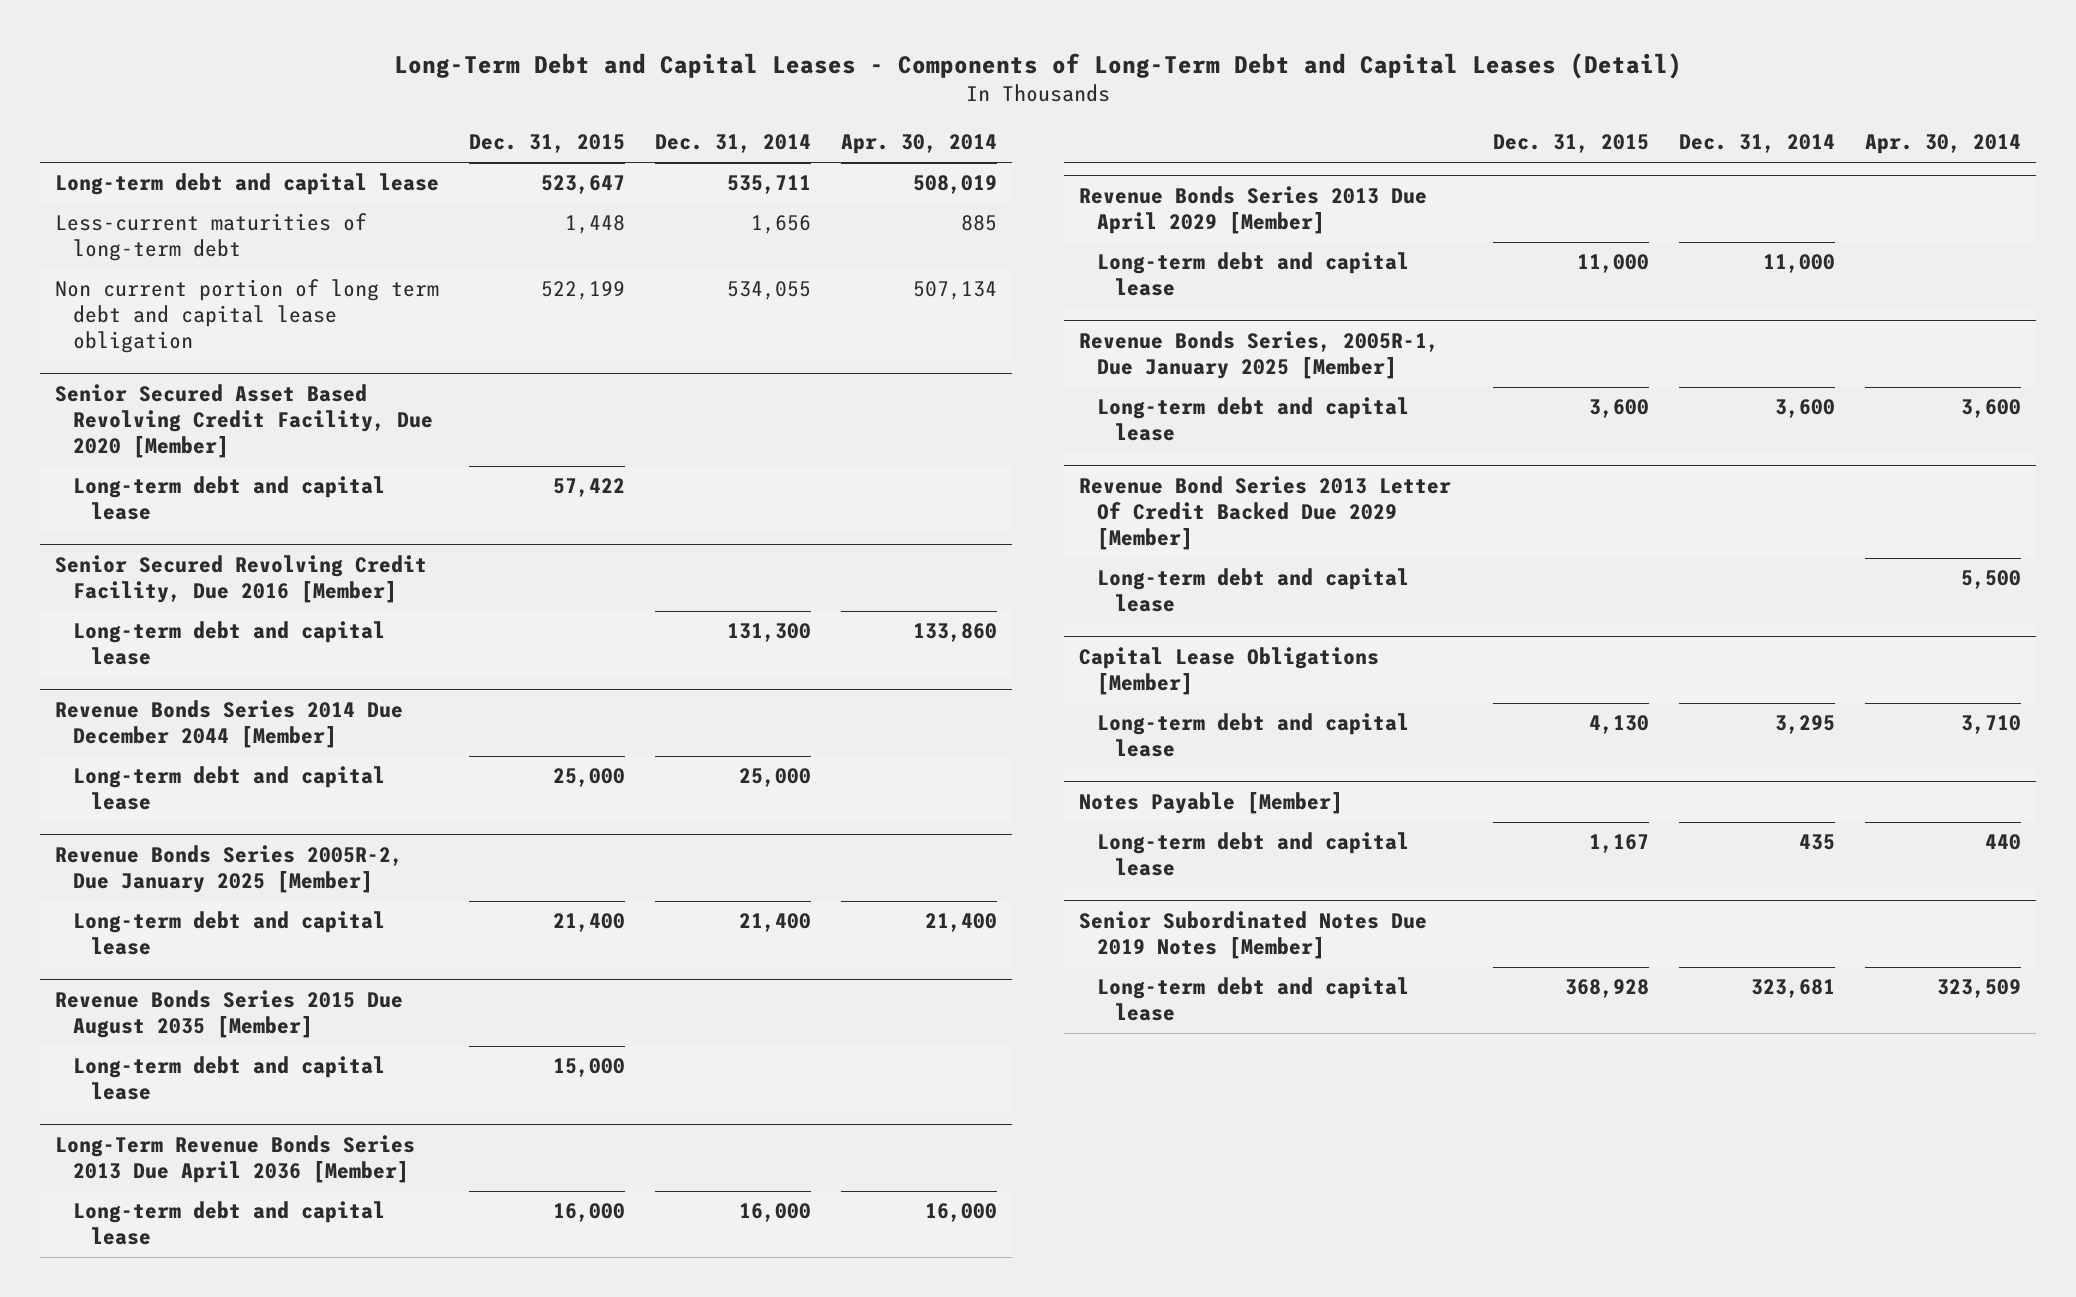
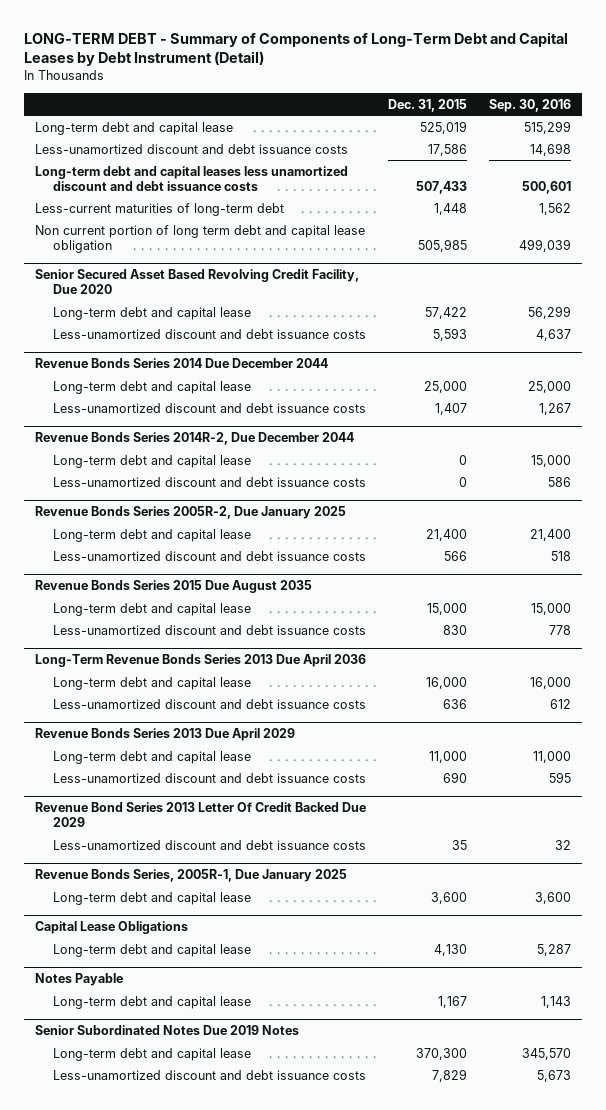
- Long-Term Debt and Capital Leases - Components of Long-Term Debt and Capital Leases (Detail)
+ LONG-TERM DEBT - Summary of Components of Long-Term Debt and Capital Leases by Debt Instrument (Detail)
- | Dec. 31, 2015 | Dec. 31, 2014 | Apr. 30, 2014
+ | Dec. 31, 2015 | Sep. 30, 2016
- Long-term debt and capital lease | 523,647 | 535,711 | 508,019
+ Long-term debt and capital lease | 525,019 | 515,299
+ Less-unamortized discount and debt issuance costs | 17,586 | 14,698
+ Long-term debt and capital leases less unamortized discount and debt issuance costs | 507,433 | 500,601
- Non current portion of long term debt and capital lease obligation | 522,199 | 534,055 | 507,134
- Senior Secured Asset Based Revolving Credit Facility, Due 2020 [Member]
+ Non current portion of long term debt and capital lease obligation | 505,985 | 499,039
+ Senior Secured Asset Based Revolving Credit Facility, Due 2020
- Senior Secured Revolving Credit Facility, Due 2016 [Member]
- Long-term debt and capital lease | | 131,300 | 133,860
- Revenue Bonds Series 2014 Due December 2044 [Member]
+ Less-unamortized discount and debt issuance costs | 5,593 | 4,637
+ Revenue Bonds Series 2014 Due December 2044
- Revenue Bonds Series 2005R-2, Due January 2025 [Member]
+ Less-unamortized discount and debt issuance costs | 1,407 | 1,267
+ Revenue Bonds Series 2014R-2, Due December 2044
+ Long-term debt and capital lease | 0 | 15,000
+ Less-unamortized discount and debt issuance costs | 0 | 586
+ Revenue Bonds Series 2005R-2, Due January 2025
- Revenue Bonds Series 2015 Due August 2035 [Member]
+ Less-unamortized discount and debt issuance costs | 566 | 518
+ Revenue Bonds Series 2015 Due August 2035
- Long-Term Revenue Bonds Series 2013 Due April 2036 [Member]
+ Less-unamortized discount and debt issuance costs | 830 | 778
+ Long-Term Revenue Bonds Series 2013 Due April 2036
- Revenue Bonds Series 2013 Due April 2029 [Member]
+ Less-unamortized discount and debt issuance costs | 636 | 612
+ Revenue Bonds Series 2013 Due April 2029
- Revenue Bonds Series, 2005R-1, Due January 2025 [Member]
+ Less-unamortized discount and debt issuance costs | 690 | 595
+ Revenue Bond Series 2013 Letter Of Credit Backed Due 2029
+ Less-unamortized discount and debt issuance costs | 35 | 32
+ Revenue Bonds Series, 2005R-1, Due January 2025
- Revenue Bond Series 2013 Letter Of Credit Backed Due 2029 [Member]
- Long-term debt and capital lease | | | 5,500
- Capital Lease Obligations [Member]
+ Capital Lease Obligations
- Notes Payable [Member]
+ Notes Payable
- Senior Subordinated Notes Due 2019 Notes [Member]
- Long-term debt and capital lease | 368,928 | 323,681 | 323,509
+ Senior Subordinated Notes Due 2019 Notes
+ Long-term debt and capital lease | 370,300 | 345,570
+ Less-unamortized discount and debt issuance costs | 7,829 | 5,673

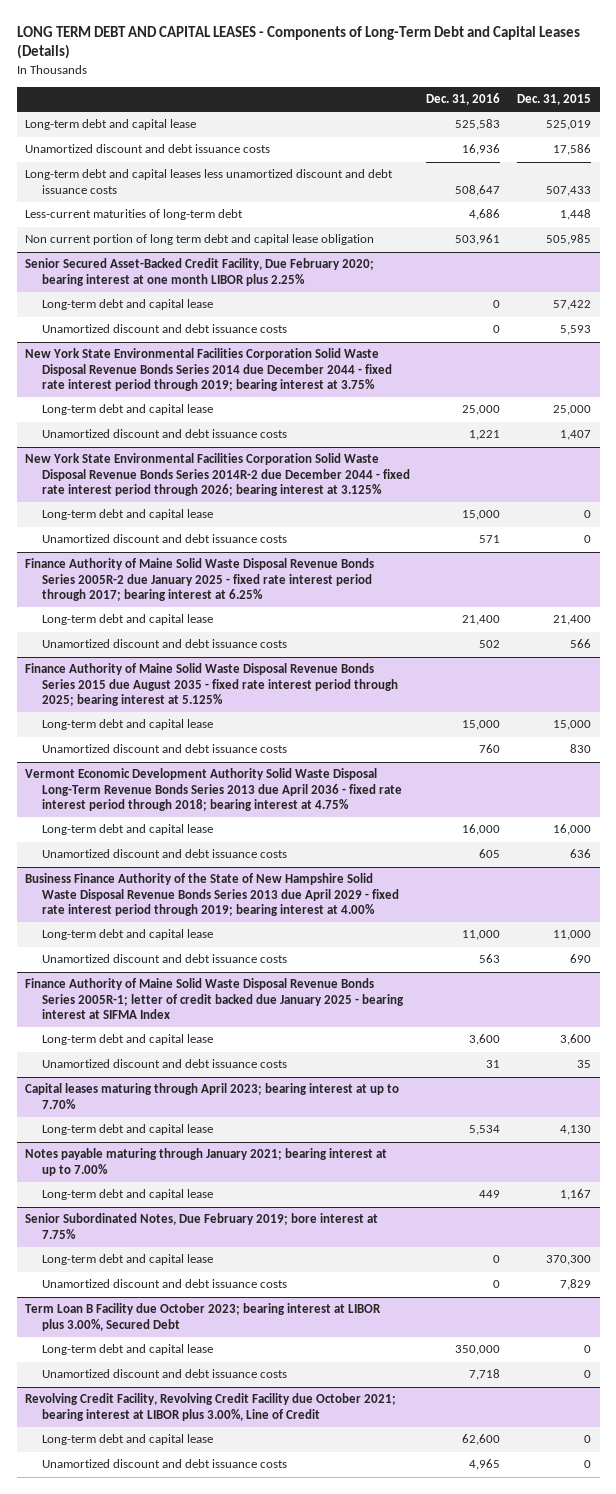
- LONG-TERM DEBT - Summary of Components of Long-Term Debt and Capital Leases by Debt Instrument (Detail)
+ LONG TERM DEBT AND CAPITAL LEASES - Components of Long-Term Debt and Capital Leases (Details)
- | Dec. 31, 2015 | Sep. 30, 2016
+ | Dec. 31, 2016 | Dec. 31, 2015
- Less-unamortized discount and debt issuance costs | 17,586 | 14,698
+ Unamortized discount and debt issuance costs | 16,936 | 17,586
- Senior Secured Asset Based Revolving Credit Facility, Due 2020
+ Senior Secured Asset-Backed Credit Facility, Due February 2020; bearing interest at one month LIBOR plus 2.25%
- Less-unamortized discount and debt issuance costs | 5,593 | 4,637
- Revenue Bonds Series 2014 Due December 2044
+ Unamortized discount and debt issuance costs | 0 | 5,593
+ New York State Environmental Facilities Corporation Solid Waste Disposal Revenue Bonds Series 2014 due December 2044 - fixed rate interest period through 2019; bearing interest at 3.75%
- Less-unamortized discount and debt issuance costs | 1,407 | 1,267
- Revenue Bonds Series 2014R-2, Due December 2044
+ Unamortized discount and debt issuance costs | 1,221 | 1,407
+ New York State Environmental Facilities Corporation Solid Waste Disposal Revenue Bonds Series 2014R-2 due December 2044 - fixed rate interest period through 2026; bearing interest at 3.125%
- Less-unamortized discount and debt issuance costs | 0 | 586
- Revenue Bonds Series 2005R-2, Due January 2025
+ Unamortized discount and debt issuance costs | 571 | 0
+ Finance Authority of Maine Solid Waste Disposal Revenue Bonds Series 2005R-2 due January 2025 - fixed rate interest period through 2017; bearing interest at 6.25%
- Less-unamortized discount and debt issuance costs | 566 | 518
- Revenue Bonds Series 2015 Due August 2035
+ Unamortized discount and debt issuance costs | 502 | 566
+ Finance Authority of Maine Solid Waste Disposal Revenue Bonds Series 2015 due August 2035 - fixed rate interest period through 2025; bearing interest at 5.125%
- Less-unamortized discount and debt issuance costs | 830 | 778
- Long-Term Revenue Bonds Series 2013 Due April 2036
+ Unamortized discount and debt issuance costs | 760 | 830
+ Vermont Economic Development Authority Solid Waste Disposal Long-Term Revenue Bonds Series 2013 due April 2036 - fixed rate interest period through 2018; bearing interest at 4.75%
- Less-unamortized discount and debt issuance costs | 636 | 612
- Revenue Bonds Series 2013 Due April 2029
+ Unamortized discount and debt issuance costs | 605 | 636
+ Business Finance Authority of the State of New Hampshire Solid Waste Disposal Revenue Bonds Series 2013 due April 2029 - fixed rate interest period through 2019; bearing interest at 4.00%
- Less-unamortized discount and debt issuance costs | 690 | 595
- Revenue Bond Series 2013 Letter Of Credit Backed Due 2029
- Less-unamortized discount and debt issuance costs | 35 | 32
- Revenue Bonds Series, 2005R-1, Due January 2025
+ Unamortized discount and debt issuance costs | 563 | 690
+ Finance Authority of Maine Solid Waste Disposal Revenue Bonds Series 2005R-1; letter of credit backed due January 2025 - bearing interest at SIFMA Index
- Capital Lease Obligations
+ Unamortized discount and debt issuance costs | 31 | 35
+ Capital leases maturing through April 2023; bearing interest at up to 7.70%
- Notes Payable
+ Notes payable maturing through January 2021; bearing interest at up to 7.00%
- Senior Subordinated Notes Due 2019 Notes
+ Senior Subordinated Notes, Due February 2019; bore interest at 7.75%
- Less-unamortized discount and debt issuance costs | 7,829 | 5,673
+ Unamortized discount and debt issuance costs | 0 | 7,829
+ Term Loan B Facility due October 2023; bearing interest at LIBOR plus 3.00%, Secured Debt
+ Long-term debt and capital lease | 350,000 | 0
+ Unamortized discount and debt issuance costs | 7,718 | 0
+ Revolving Credit Facility, Revolving Credit Facility due October 2021; bearing interest at LIBOR plus 3.00%, Line of Credit
+ Long-term debt and capital lease | 62,600 | 0
+ Unamortized discount and debt issuance costs | 4,965 | 0

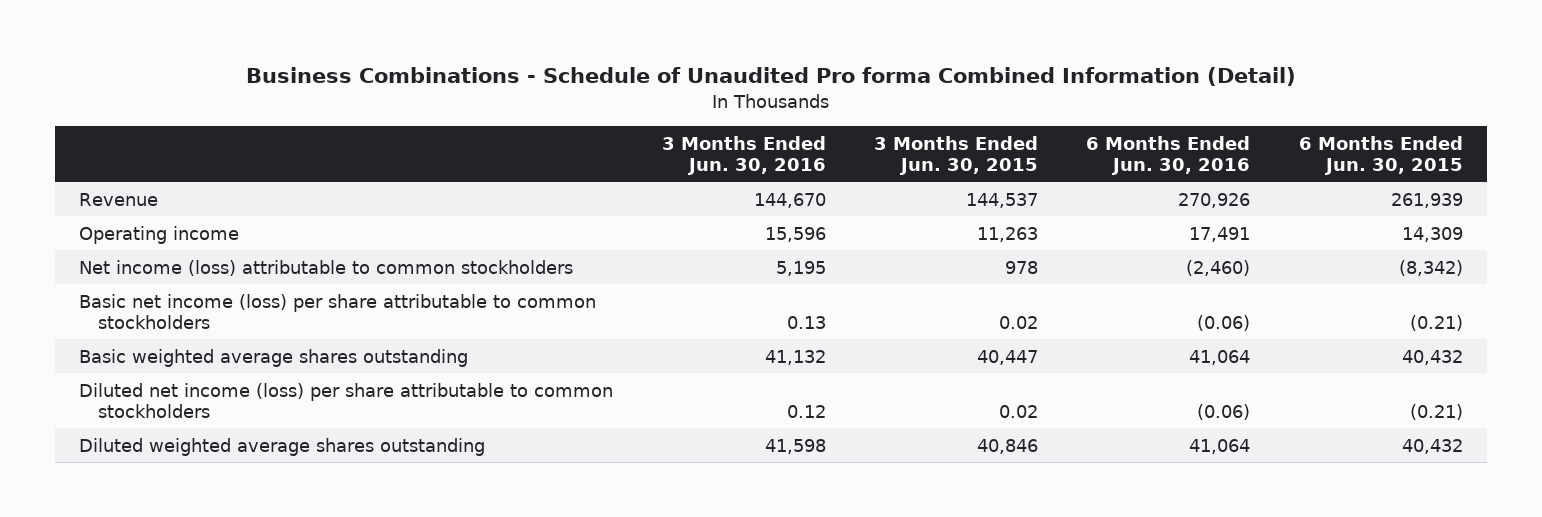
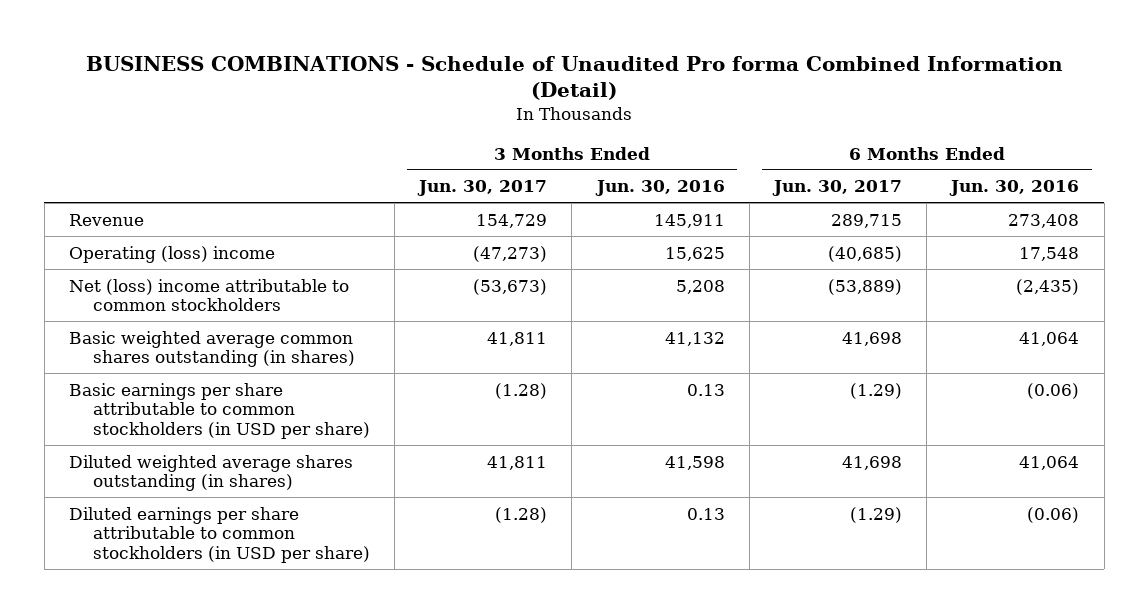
- Business Combinations - Schedule of Unaudited Pro forma Combined Information (Detail)
+ BUSINESS COMBINATIONS - Schedule of Unaudited Pro forma Combined Information (Detail)
- | 3 Months Ended Jun. 30, 2016 | 3 Months Ended Jun. 30, 2015 | 6 Months Ended Jun. 30, 2016 | 6 Months Ended Jun. 30, 2015
+ | 3 Months Ended Jun. 30, 2017 | 3 Months Ended Jun. 30, 2016 | 6 Months Ended Jun. 30, 2017 | 6 Months Ended Jun. 30, 2016
- Revenue | 144,670 | 144,537 | 270,926 | 261,939
- Operating income | 15,596 | 11,263 | 17,491 | 14,309
- Net income (loss) attributable to common stockholders | 5,195 | 978 | (2,460) | (8,342)
- Basic net income (loss) per share attributable to common stockholders | 0.13 | 0.02 | (0.06) | (0.21)
- Basic weighted average shares outstanding | 41,132 | 40,447 | 41,064 | 40,432
- Diluted net income (loss) per share attributable to common stockholders | 0.12 | 0.02 | (0.06) | (0.21)
- Diluted weighted average shares outstanding | 41,598 | 40,846 | 41,064 | 40,432
+ Revenue | 154,729 | 145,911 | 289,715 | 273,408
+ Operating (loss) income | (47,273) | 15,625 | (40,685) | 17,548
+ Net (loss) income attributable to common stockholders | (53,673) | 5,208 | (53,889) | (2,435)
+ Basic weighted average common shares outstanding (in shares) | 41,811 | 41,132 | 41,698 | 41,064
+ Basic earnings per share attributable to common stockholders (in USD per share) | (1.28) | 0.13 | (1.29) | (0.06)
+ Diluted weighted average shares outstanding (in shares) | 41,811 | 41,598 | 41,698 | 41,064
+ Diluted earnings per share attributable to common stockholders (in USD per share) | (1.28) | 0.13 | (1.29) | (0.06)

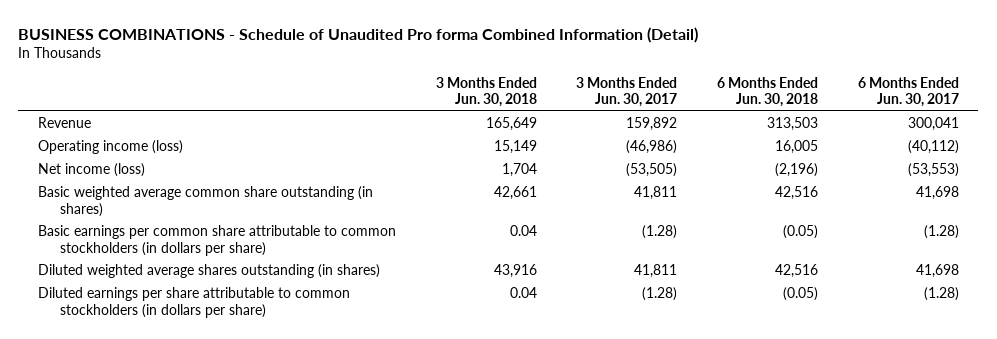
- | 3 Months Ended Jun. 30, 2017 | 3 Months Ended Jun. 30, 2016 | 6 Months Ended Jun. 30, 2017 | 6 Months Ended Jun. 30, 2016
+ | 3 Months Ended Jun. 30, 2018 | 3 Months Ended Jun. 30, 2017 | 6 Months Ended Jun. 30, 2018 | 6 Months Ended Jun. 30, 2017
- Revenue | 154,729 | 145,911 | 289,715 | 273,408
- Operating (loss) income | (47,273) | 15,625 | (40,685) | 17,548
- Net (loss) income attributable to common stockholders | (53,673) | 5,208 | (53,889) | (2,435)
- Basic weighted average common shares outstanding (in shares) | 41,811 | 41,132 | 41,698 | 41,064
- Basic earnings per share attributable to common stockholders (in USD per share) | (1.28) | 0.13 | (1.29) | (0.06)
+ Revenue | 165,649 | 159,892 | 313,503 | 300,041
+ Operating income (loss) | 15,149 | (46,986) | 16,005 | (40,112)
+ Net income (loss) | 1,704 | (53,505) | (2,196) | (53,553)
+ Basic weighted average common share outstanding (in shares) | 42,661 | 41,811 | 42,516 | 41,698
+ Basic earnings per common share attributable to common stockholders (in dollars per share) | 0.04 | (1.28) | (0.05) | (1.28)
- Diluted earnings per share attributable to common stockholders (in USD per share) | (1.28) | 0.13 | (1.29) | (0.06)
+ Diluted earnings per share attributable to common stockholders (in dollars per share) | 0.04 | (1.28) | (0.05) | (1.28)

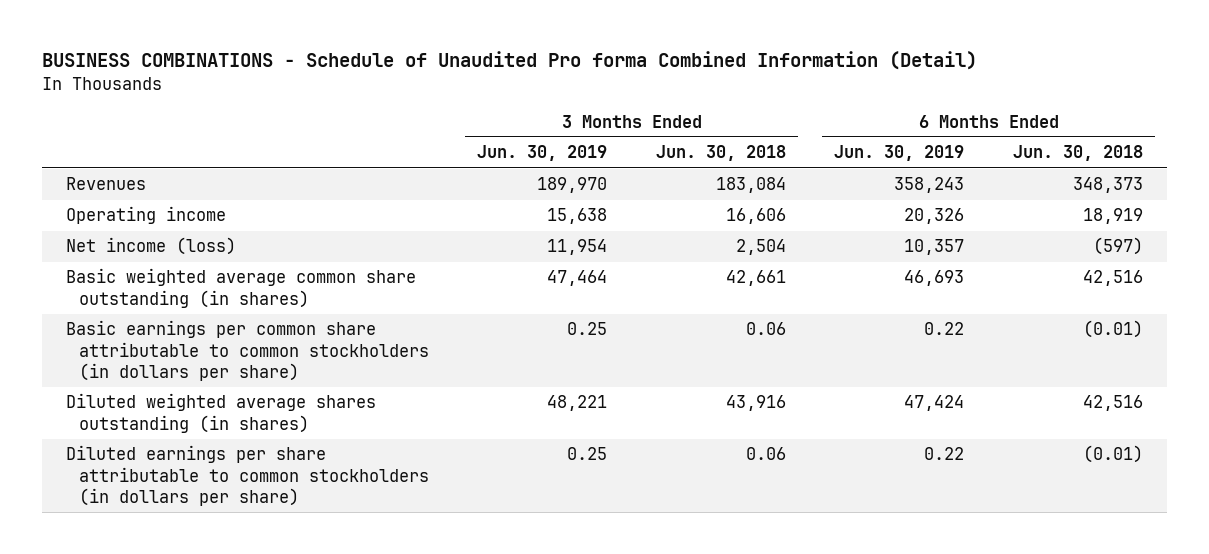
- | 3 Months Ended Jun. 30, 2018 | 3 Months Ended Jun. 30, 2017 | 6 Months Ended Jun. 30, 2018 | 6 Months Ended Jun. 30, 2017
+ | 3 Months Ended Jun. 30, 2019 | 3 Months Ended Jun. 30, 2018 | 6 Months Ended Jun. 30, 2019 | 6 Months Ended Jun. 30, 2018
- Revenue | 165,649 | 159,892 | 313,503 | 300,041
- Operating income (loss) | 15,149 | (46,986) | 16,005 | (40,112)
- Net income (loss) | 1,704 | (53,505) | (2,196) | (53,553)
+ Revenues | 189,970 | 183,084 | 358,243 | 348,373
+ Operating income | 15,638 | 16,606 | 20,326 | 18,919
+ Net income (loss) | 11,954 | 2,504 | 10,357 | (597)
- Basic earnings per common share attributable to common stockholders (in dollars per share) | 0.04 | (1.28) | (0.05) | (1.28)
+ Basic earnings per common share attributable to common stockholders (in dollars per share) | 0.25 | 0.06 | 0.22 | (0.01)
- Diluted earnings per share attributable to common stockholders (in dollars per share) | 0.04 | (1.28) | (0.05) | (1.28)
+ Diluted earnings per share attributable to common stockholders (in dollars per share) | 0.25 | 0.06 | 0.22 | (0.01)

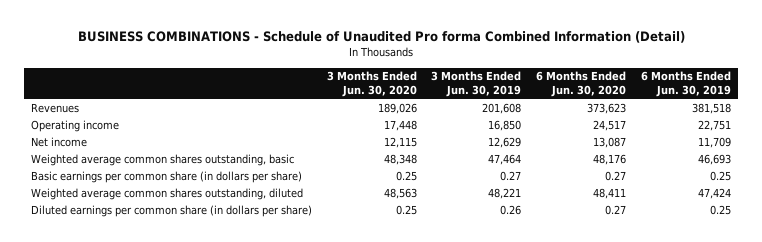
- | 3 Months Ended Jun. 30, 2019 | 3 Months Ended Jun. 30, 2018 | 6 Months Ended Jun. 30, 2019 | 6 Months Ended Jun. 30, 2018
+ | 3 Months Ended Jun. 30, 2020 | 3 Months Ended Jun. 30, 2019 | 6 Months Ended Jun. 30, 2020 | 6 Months Ended Jun. 30, 2019
- Revenues | 189,970 | 183,084 | 358,243 | 348,373
- Operating income | 15,638 | 16,606 | 20,326 | 18,919
- Net income (loss) | 11,954 | 2,504 | 10,357 | (597)
- Basic weighted average common share outstanding (in shares) | 47,464 | 42,661 | 46,693 | 42,516
- Basic earnings per common share attributable to common stockholders (in dollars per share) | 0.25 | 0.06 | 0.22 | (0.01)
- Diluted weighted average shares outstanding (in shares) | 48,221 | 43,916 | 47,424 | 42,516
- Diluted earnings per share attributable to common stockholders (in dollars per share) | 0.25 | 0.06 | 0.22 | (0.01)
+ Revenues | 189,026 | 201,608 | 373,623 | 381,518
+ Operating income | 17,448 | 16,850 | 24,517 | 22,751
+ Net income | 12,115 | 12,629 | 13,087 | 11,709
+ Weighted average common shares outstanding, basic | 48,348 | 47,464 | 48,176 | 46,693
+ Basic earnings per common share (in dollars per share) | 0.25 | 0.27 | 0.27 | 0.25
+ Weighted average common shares outstanding, diluted | 48,563 | 48,221 | 48,411 | 47,424
+ Diluted earnings per common share (in dollars per share) | 0.25 | 0.26 | 0.27 | 0.25

